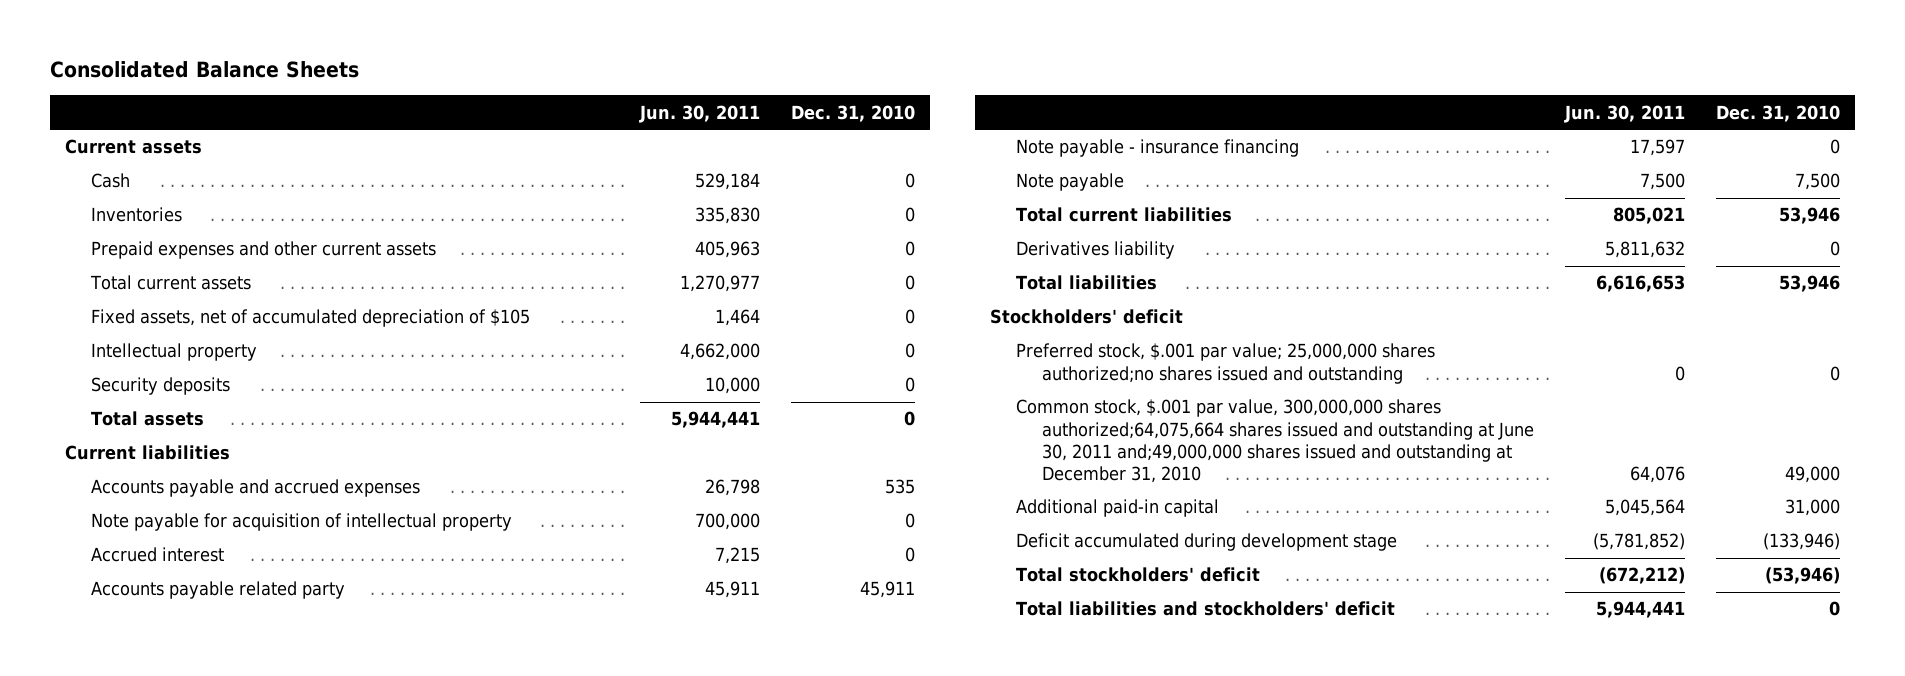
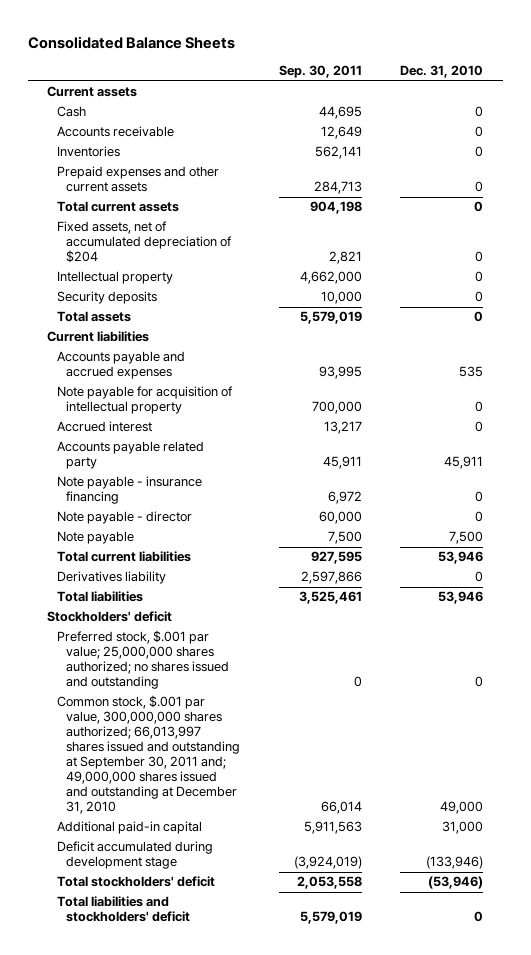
- | Jun. 30, 2011 | Dec. 31, 2010
+ | Sep. 30, 2011 | Dec. 31, 2010
+ Accounts receivable | 12,649 | 0
- Fixed assets, net of accumulated depreciation of $105 | 1,464 | 0
+ Fixed assets, net of accumulated depreciation of $204 | 2,821 | 0
+ Note payable - director | 60,000 | 0
- Preferred stock, $.001 par value; 25,000,000 shares authorized;no shares issued and outstanding | 0 | 0
- Common stock, $.001 par value, 300,000,000 shares authorized;64,075,664 shares issued and outstanding at June 30, 2011 and;49,000,000 shares issued and outstanding at December 31, 2010 | 64,076 | 49,000
+ Preferred stock, $.001 par value; 25,000,000 shares authorized; no shares issued and outstanding | 0 | 0
+ Common stock, $.001 par value, 300,000,000 shares authorized; 66,013,997 shares issued and outstanding at September 30, 2011 and; 49,000,000 shares issued and outstanding at December 31, 2010 | 66,014 | 49,000

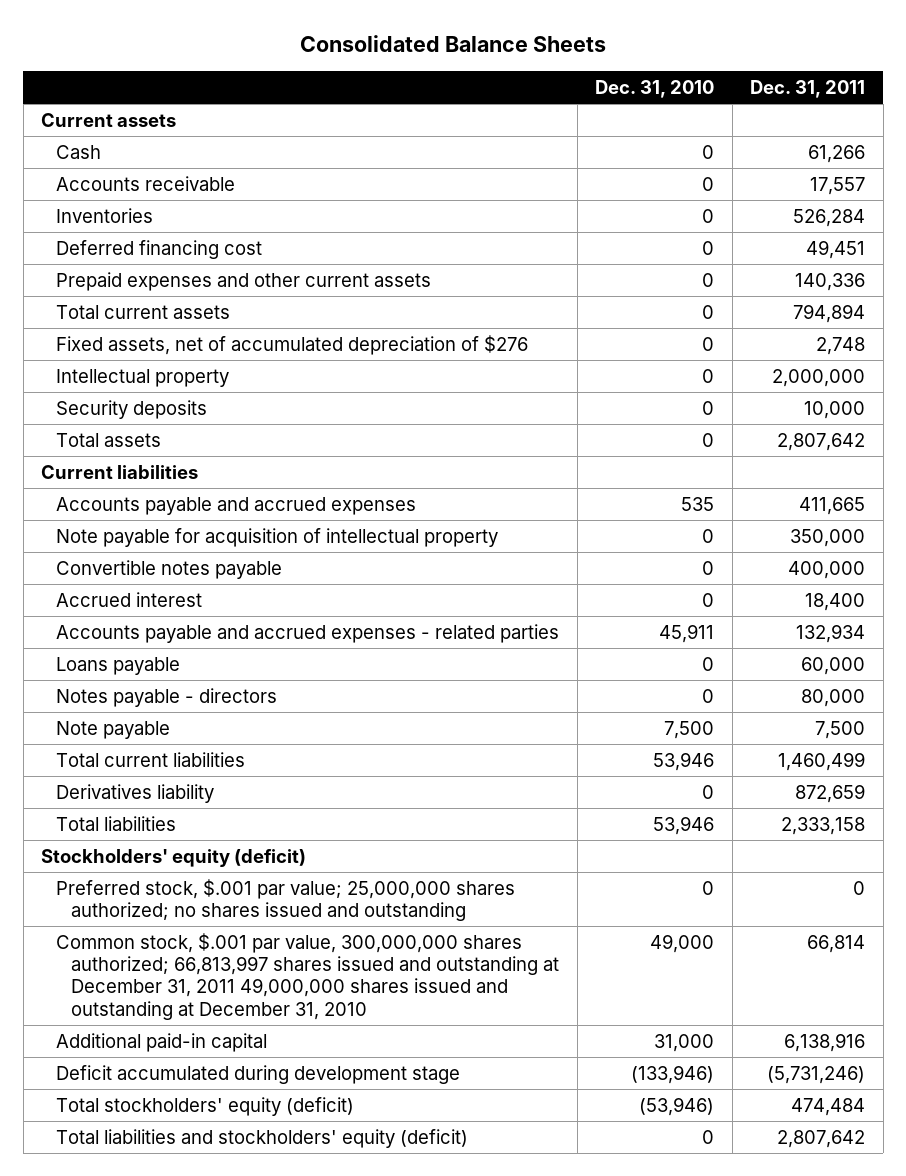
- | Sep. 30, 2011 | Dec. 31, 2010
+ | Dec. 31, 2010 | Dec. 31, 2011
+ Deferred financing cost | 0 | 49,451
- Fixed assets, net of accumulated depreciation of $204 | 2,821 | 0
+ Fixed assets, net of accumulated depreciation of $276 | 0 | 2,748
+ Convertible notes payable | 0 | 400,000
- Accounts payable related party | 45,911 | 45,911
- Note payable - insurance financing | 6,972 | 0
- Note payable - director | 60,000 | 0
+ Accounts payable and accrued expenses - related parties | 45,911 | 132,934
+ Loans payable | 0 | 60,000
+ Notes payable - directors | 0 | 80,000
- Stockholders' deficit
+ Stockholders' equity (deficit)
- Common stock, $.001 par value, 300,000,000 shares authorized; 66,013,997 shares issued and outstanding at September 30, 2011 and; 49,000,000 shares issued and outstanding at December 31, 2010 | 66,014 | 49,000
+ Common stock, $.001 par value, 300,000,000 shares authorized; 66,813,997 shares issued and outstanding at December 31, 2011 49,000,000 shares issued and outstanding at December 31, 2010 | 49,000 | 66,814
- Total stockholders' deficit | 2,053,558 | (53,946)
- Total liabilities and stockholders' deficit | 5,579,019 | 0
+ Total stockholders' equity (deficit) | (53,946) | 474,484
+ Total liabilities and stockholders' equity (deficit) | 0 | 2,807,642

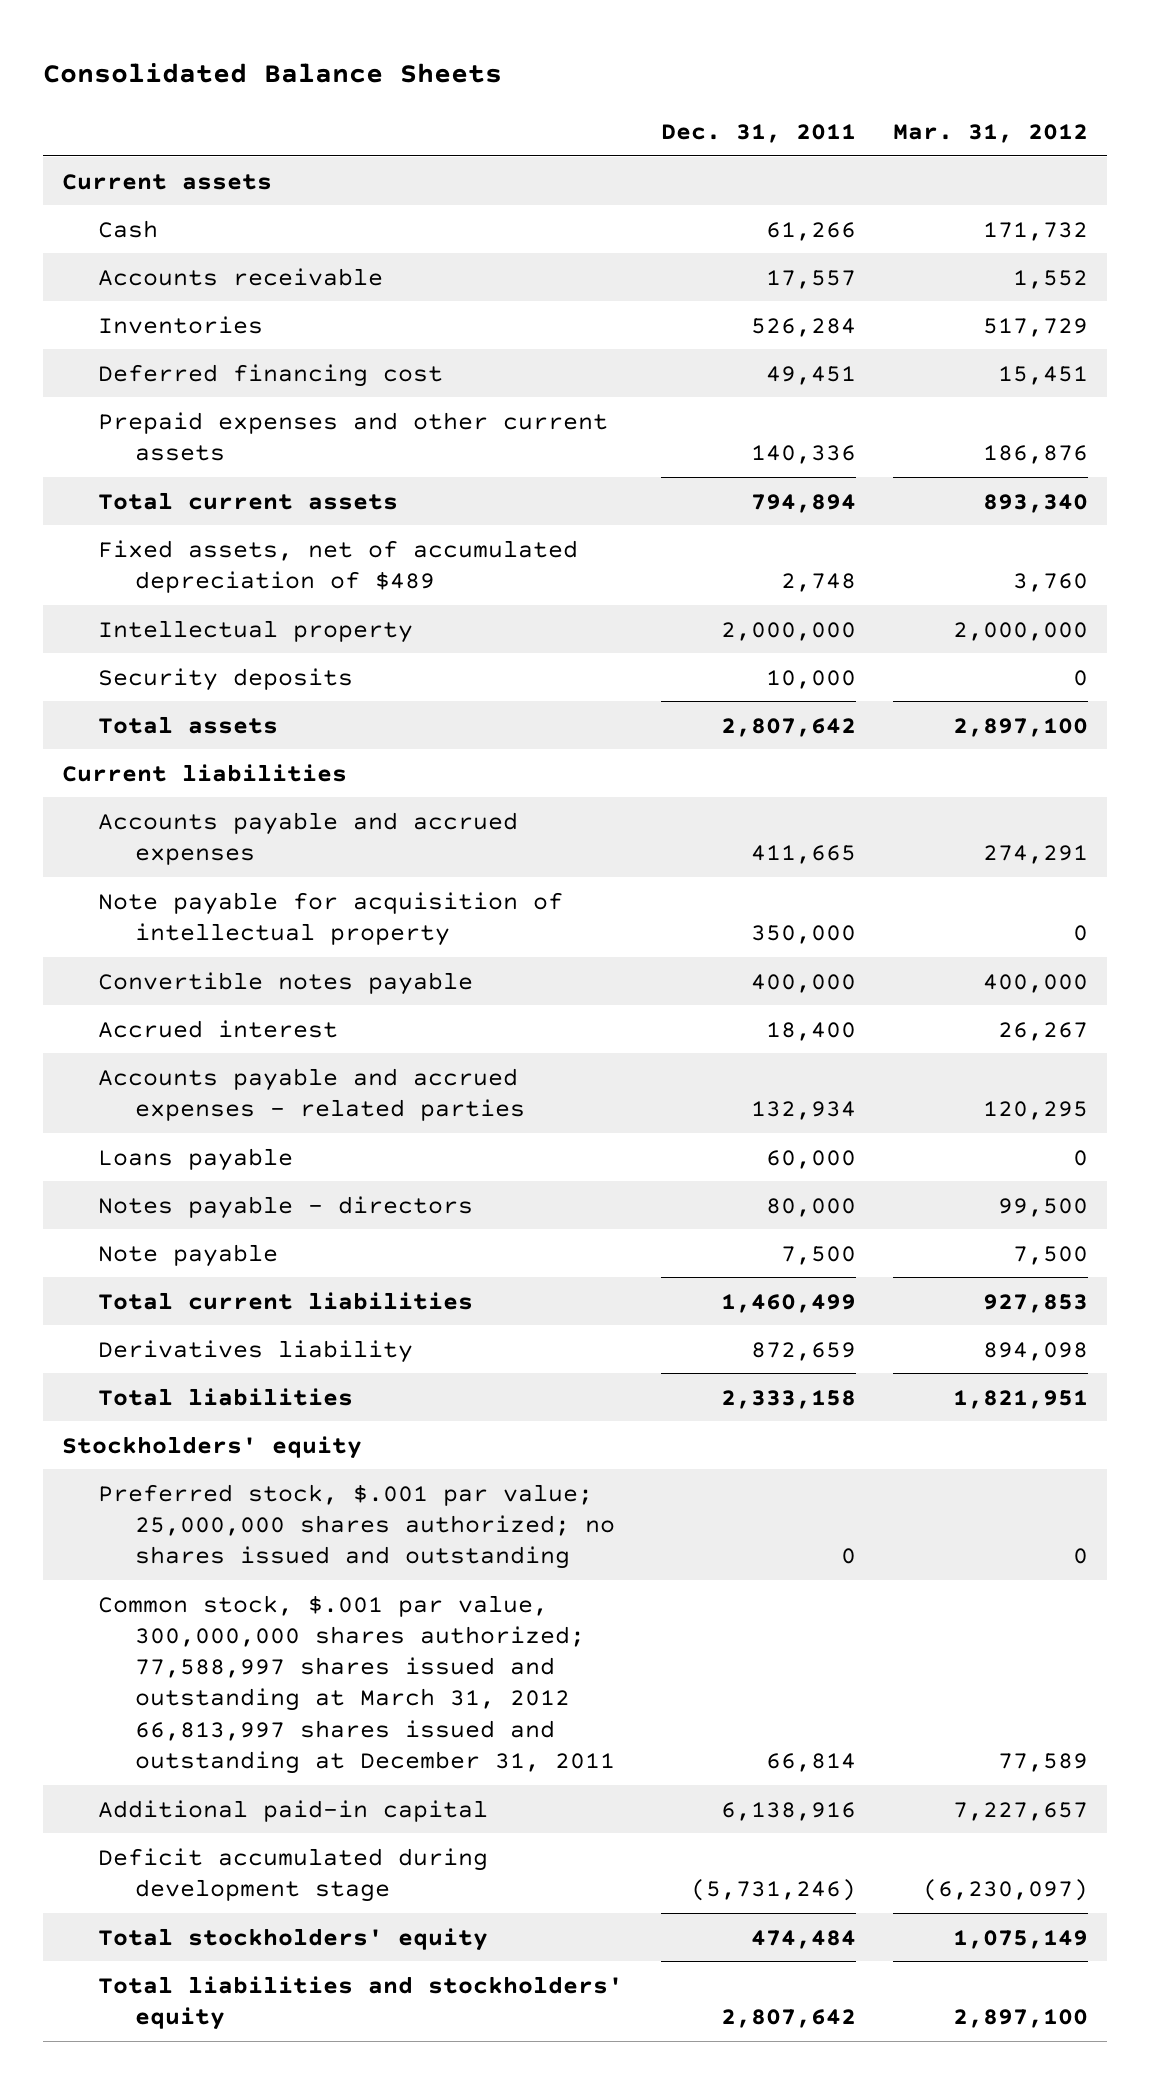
- | Dec. 31, 2010 | Dec. 31, 2011
+ | Dec. 31, 2011 | Mar. 31, 2012
- Fixed assets, net of accumulated depreciation of $276 | 0 | 2,748
+ Fixed assets, net of accumulated depreciation of $489 | 2,748 | 3,760
- Stockholders' equity (deficit)
+ Stockholders' equity
- Common stock, $.001 par value, 300,000,000 shares authorized; 66,813,997 shares issued and outstanding at December 31, 2011 49,000,000 shares issued and outstanding at December 31, 2010 | 49,000 | 66,814
+ Common stock, $.001 par value, 300,000,000 shares authorized; 77,588,997 shares issued and outstanding at March 31, 2012 66,813,997 shares issued and outstanding at December 31, 2011 | 66,814 | 77,589
- Total stockholders' equity (deficit) | (53,946) | 474,484
- Total liabilities and stockholders' equity (deficit) | 0 | 2,807,642
+ Total stockholders' equity | 474,484 | 1,075,149
+ Total liabilities and stockholders' equity | 2,807,642 | 2,897,100

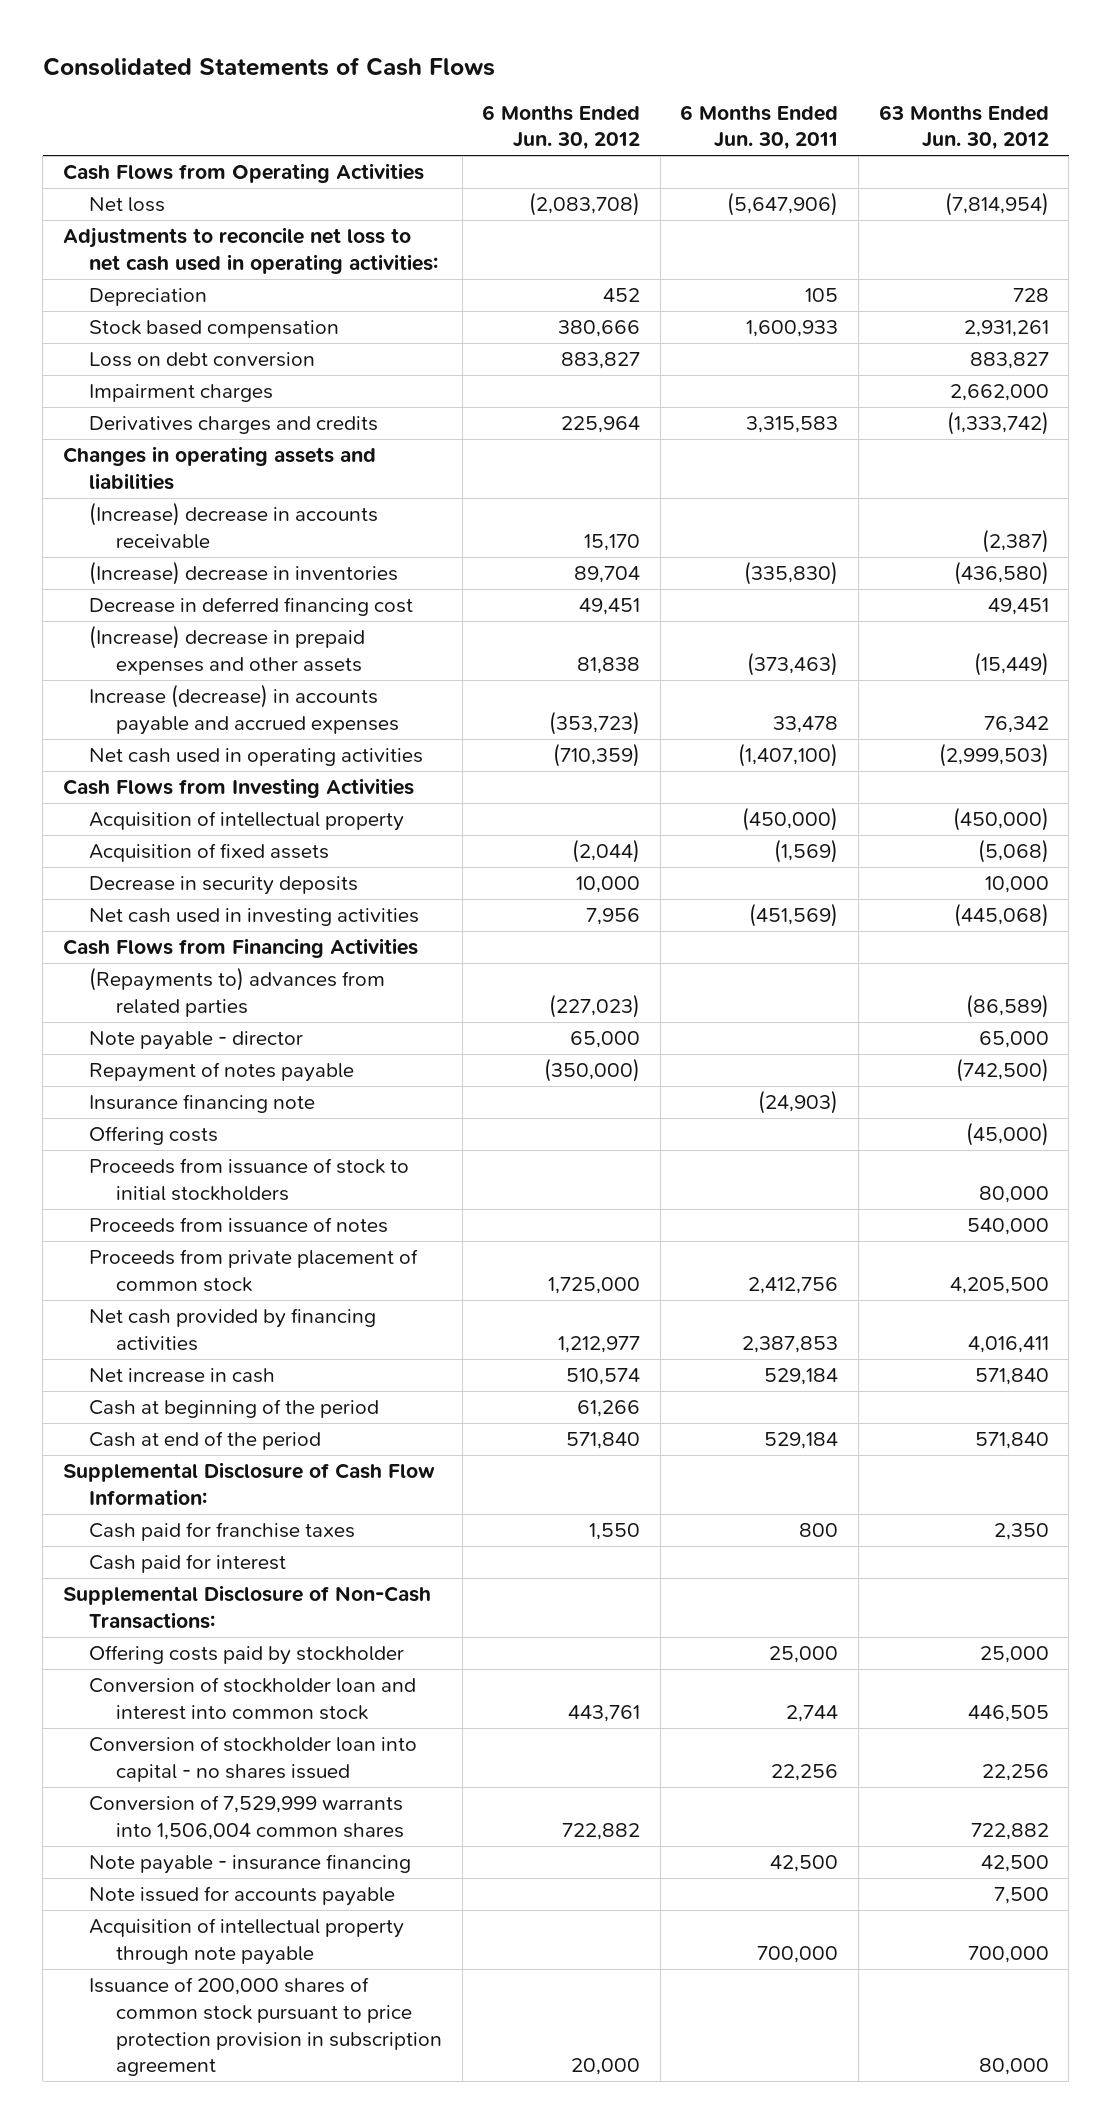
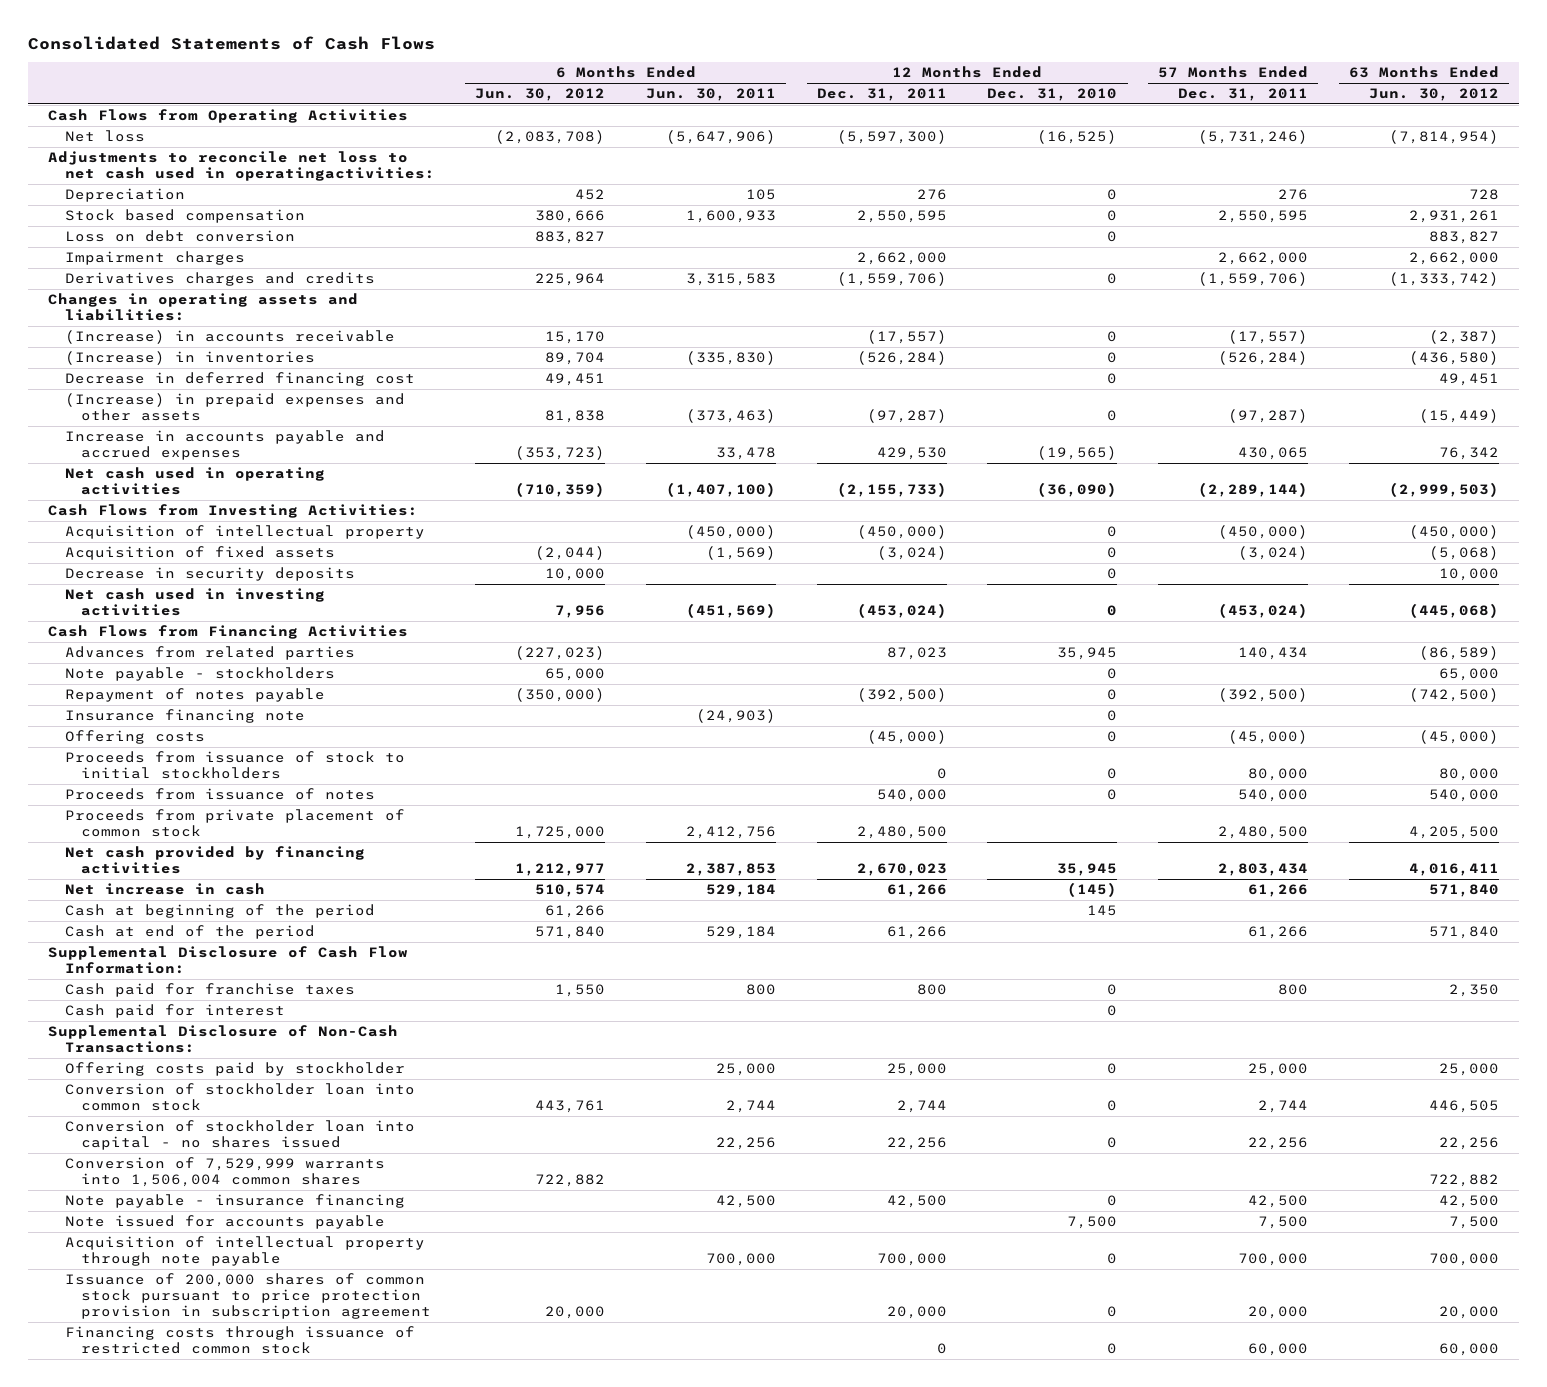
- | 6 Months Ended Jun. 30, 2012 | 6 Months Ended Jun. 30, 2011 | 63 Months Ended Jun. 30, 2012
+ | 6 Months Ended Jun. 30, 2012 | 6 Months Ended Jun. 30, 2011 | 12 Months Ended Dec. 31, 2011 | 12 Months Ended Dec. 31, 2010 | 57 Months Ended Dec. 31, 2011 | 63 Months Ended Jun. 30, 2012
- Adjustments to reconcile net loss to net cash used in operating activities:
+ Adjustments to reconcile net loss to net cash used in operatingactivities:
- Changes in operating assets and liabilities
- (Increase) decrease in accounts receivable | 15,170 | | (2,387)
- (Increase) decrease in inventories | 89,704 | (335,830) | (436,580)
+ Changes in operating assets and liabilities:
+ (Increase) in accounts receivable | 15,170 | | (17,557) | 0 | (17,557) | (2,387)
+ (Increase) in inventories | 89,704 | (335,830) | (526,284) | 0 | (526,284) | (436,580)
- (Increase) decrease in prepaid expenses and other assets | 81,838 | (373,463) | (15,449)
- Increase (decrease) in accounts payable and accrued expenses | (353,723) | 33,478 | 76,342
+ (Increase) in prepaid expenses and other assets | 81,838 | (373,463) | (97,287) | 0 | (97,287) | (15,449)
+ Increase in accounts payable and accrued expenses | (353,723) | 33,478 | 429,530 | (19,565) | 430,065 | 76,342
- Cash Flows from Investing Activities
+ Cash Flows from Investing Activities:
- (Repayments to) advances from related parties | (227,023) | | (86,589)
- Note payable - director | 65,000 | | 65,000
+ Advances from related parties | (227,023) | | 87,023 | 35,945 | 140,434 | (86,589)
+ Note payable - stockholders | 65,000 | | | 0 | | 65,000
- Conversion of stockholder loan and interest into common stock | 443,761 | 2,744 | 446,505
+ Conversion of stockholder loan into common stock | 443,761 | 2,744 | 2,744 | 0 | 2,744 | 446,505
- Issuance of 200,000 shares of common stock pursuant to price protection provision in subscription agreement | 20,000 | | 80,000
+ Issuance of 200,000 shares of common stock pursuant to price protection provision in subscription agreement | 20,000 | | 20,000 | 0 | 20,000 | 20,000
+ Financing costs through issuance of restricted common stock | | | 0 | 0 | 60,000 | 60,000

